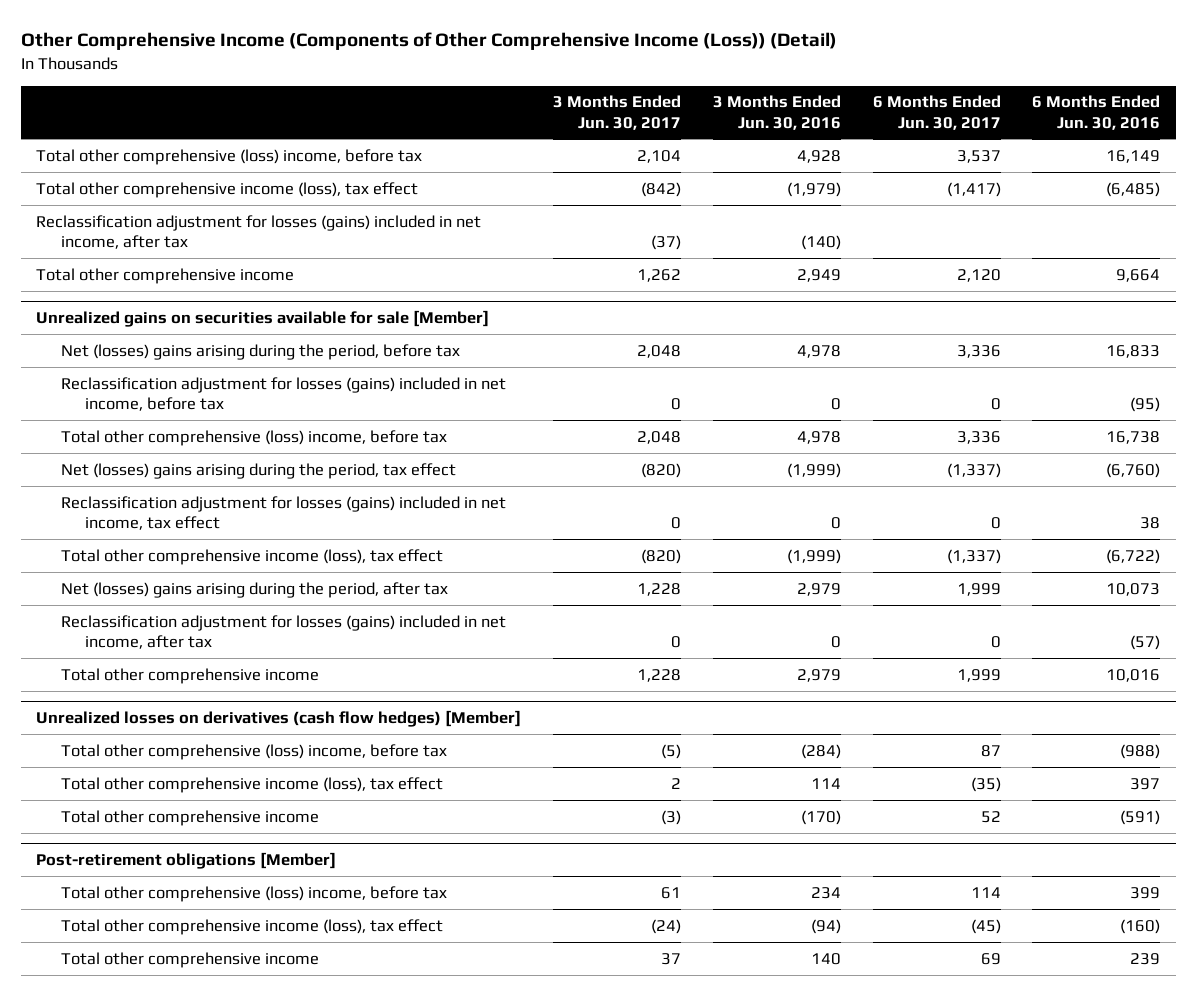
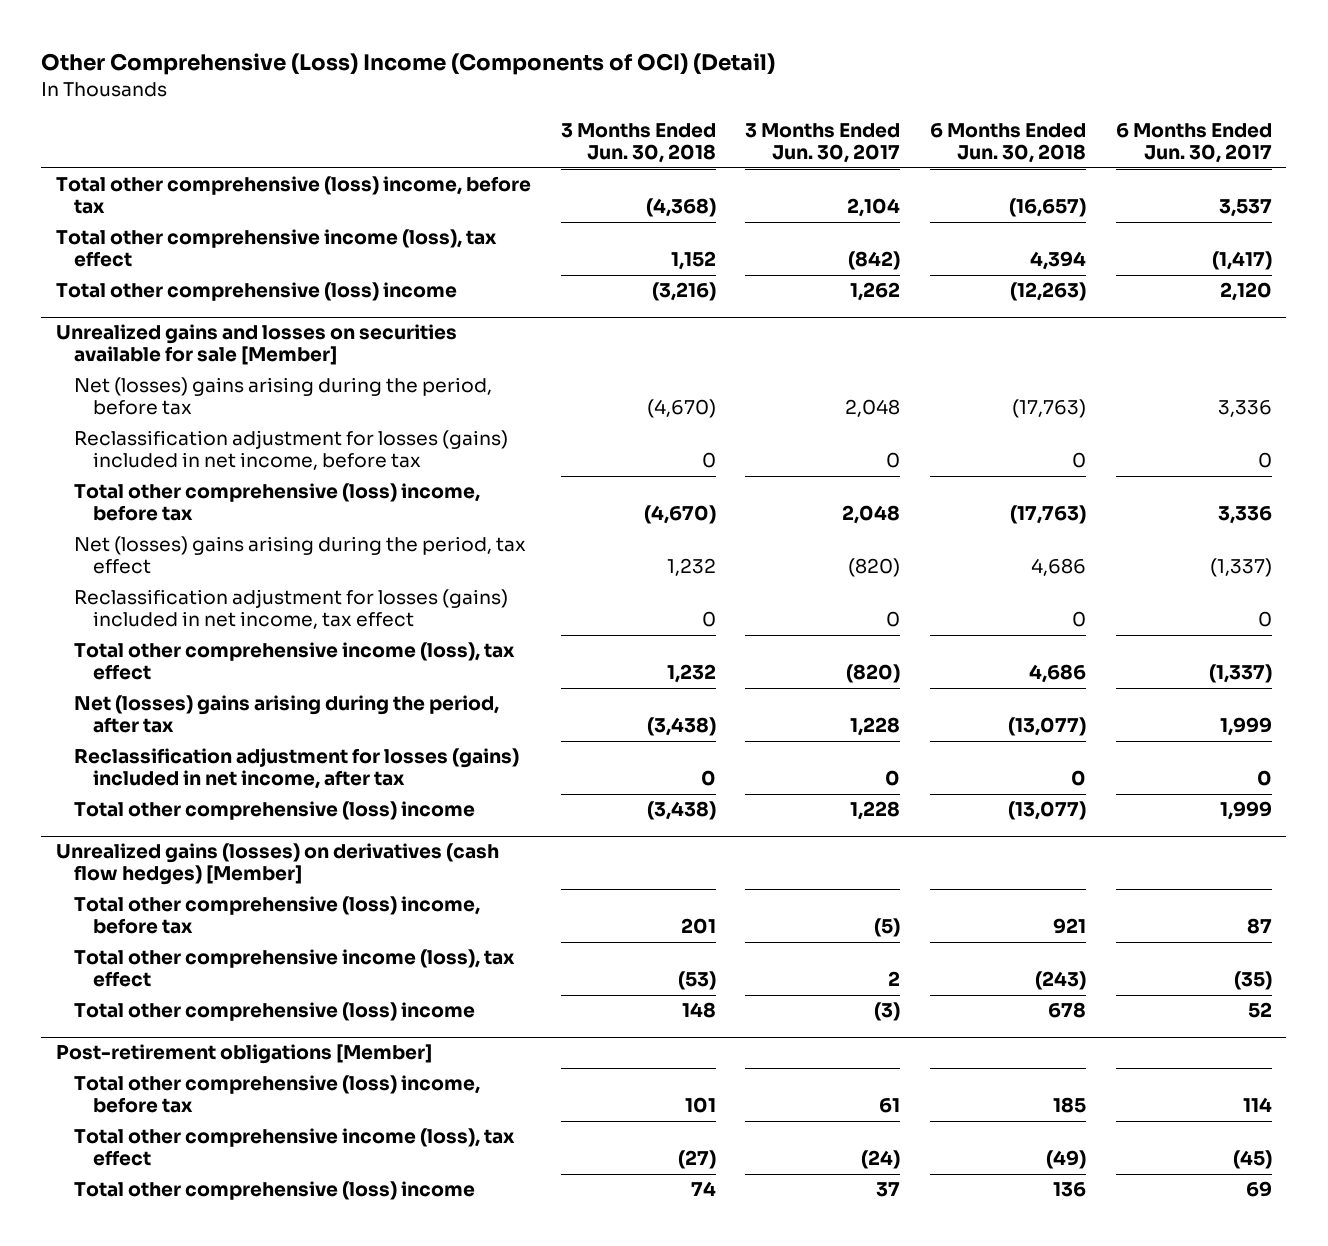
- Other Comprehensive Income (Components of Other Comprehensive Income (Loss)) (Detail)
+ Other Comprehensive (Loss) Income (Components of OCI) (Detail)
- | 3 Months Ended Jun. 30, 2017 | 3 Months Ended Jun. 30, 2016 | 6 Months Ended Jun. 30, 2017 | 6 Months Ended Jun. 30, 2016
+ | 3 Months Ended Jun. 30, 2018 | 3 Months Ended Jun. 30, 2017 | 6 Months Ended Jun. 30, 2018 | 6 Months Ended Jun. 30, 2017
- Reclassification adjustment for losses (gains) included in net income, after tax | (37) | (140) | |
- Total other comprehensive income | 1,262 | 2,949 | 2,120 | 9,664
- Unrealized gains on securities available for sale [Member]
+ Total other comprehensive (loss) income | (3,216) | 1,262 | (12,263) | 2,120
+ Unrealized gains and losses on securities available for sale [Member]
- Total other comprehensive income | 1,228 | 2,979 | 1,999 | 10,016
- Unrealized losses on derivatives (cash flow hedges) [Member]
+ Total other comprehensive (loss) income | (3,438) | 1,228 | (13,077) | 1,999
+ Unrealized gains (losses) on derivatives (cash flow hedges) [Member]
- Total other comprehensive income | (3) | (170) | 52 | (591)
+ Total other comprehensive (loss) income | 148 | (3) | 678 | 52
@ Post-retirement obligations [Member]
- Total other comprehensive income | 37 | 140 | 69 | 239
+ Total other comprehensive (loss) income | 74 | 37 | 136 | 69

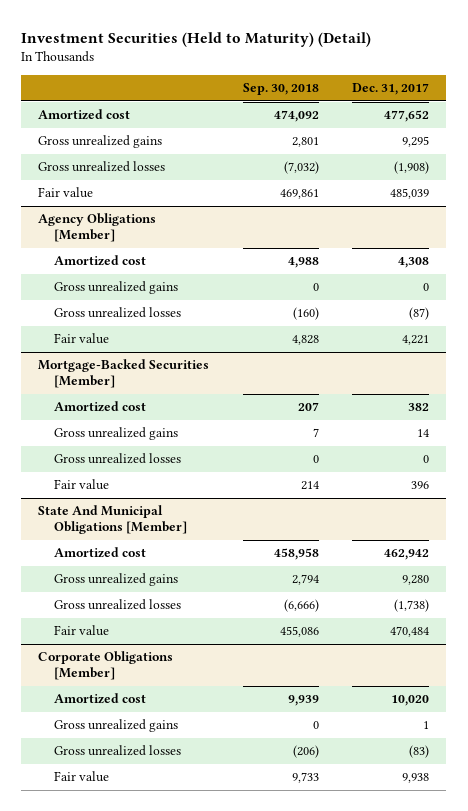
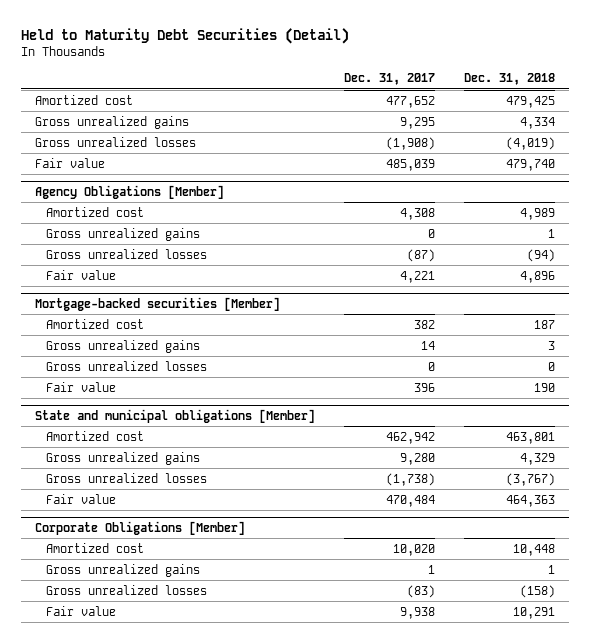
- Investment Securities (Held to Maturity) (Detail)
+ Held to Maturity Debt Securities (Detail)
- | Sep. 30, 2018 | Dec. 31, 2017
+ | Dec. 31, 2017 | Dec. 31, 2018
- Mortgage-Backed Securities [Member]
+ Mortgage-backed securities [Member]
- State And Municipal Obligations [Member]
+ State and municipal obligations [Member]

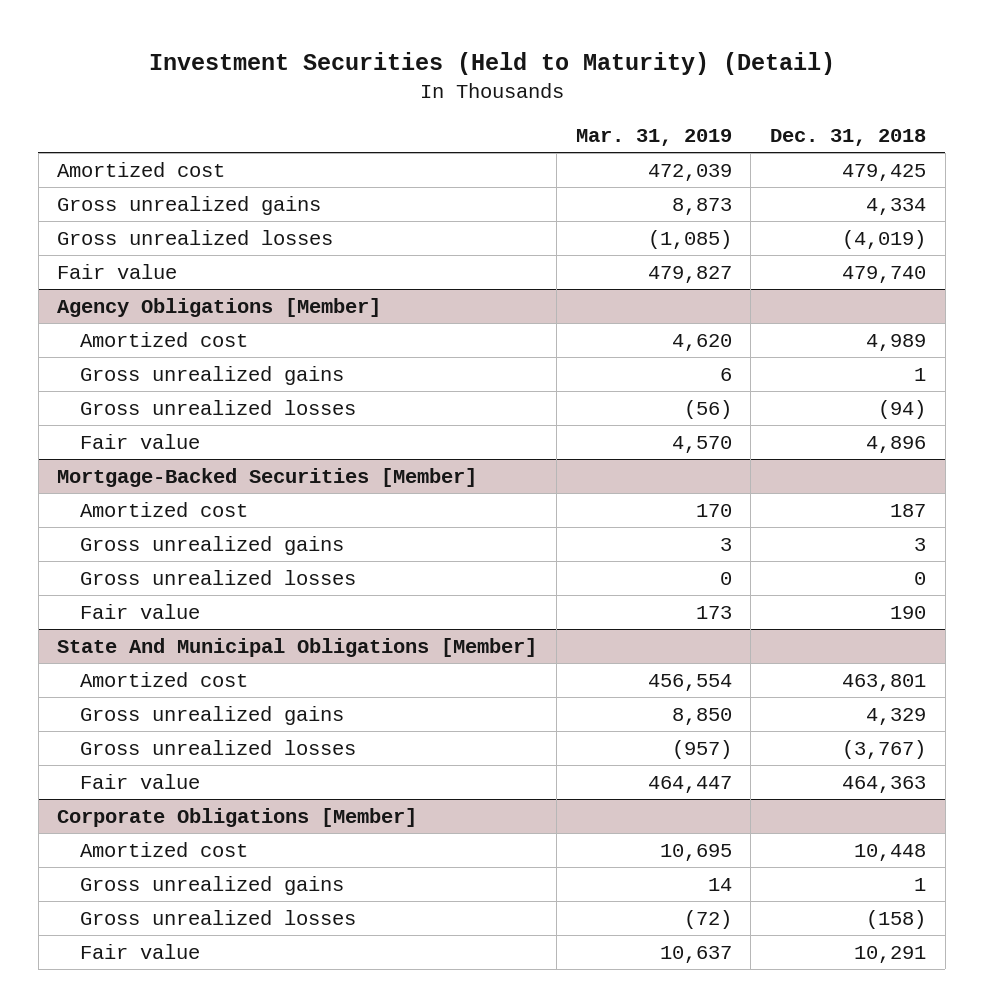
- Held to Maturity Debt Securities (Detail)
+ Investment Securities (Held to Maturity) (Detail)
- | Dec. 31, 2017 | Dec. 31, 2018
+ | Mar. 31, 2019 | Dec. 31, 2018
- Mortgage-backed securities [Member]
+ Mortgage-Backed Securities [Member]
- State and municipal obligations [Member]
+ State And Municipal Obligations [Member]

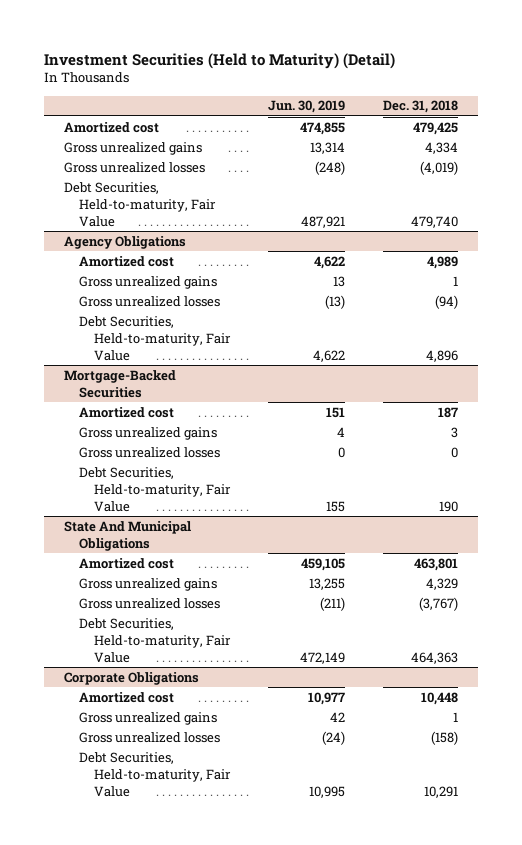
- | Mar. 31, 2019 | Dec. 31, 2018
+ | Jun. 30, 2019 | Dec. 31, 2018
- Fair value | 479,827 | 479,740
- Agency Obligations [Member]
+ Debt Securities, Held-to-maturity, Fair Value | 487,921 | 479,740
+ Agency Obligations
- Fair value | 4,570 | 4,896
- Mortgage-Backed Securities [Member]
+ Debt Securities, Held-to-maturity, Fair Value | 4,622 | 4,896
+ Mortgage-Backed Securities
- Fair value | 173 | 190
- State And Municipal Obligations [Member]
+ Debt Securities, Held-to-maturity, Fair Value | 155 | 190
+ State And Municipal Obligations
- Fair value | 464,447 | 464,363
- Corporate Obligations [Member]
+ Debt Securities, Held-to-maturity, Fair Value | 472,149 | 464,363
+ Corporate Obligations
- Fair value | 10,637 | 10,291
+ Debt Securities, Held-to-maturity, Fair Value | 10,995 | 10,291

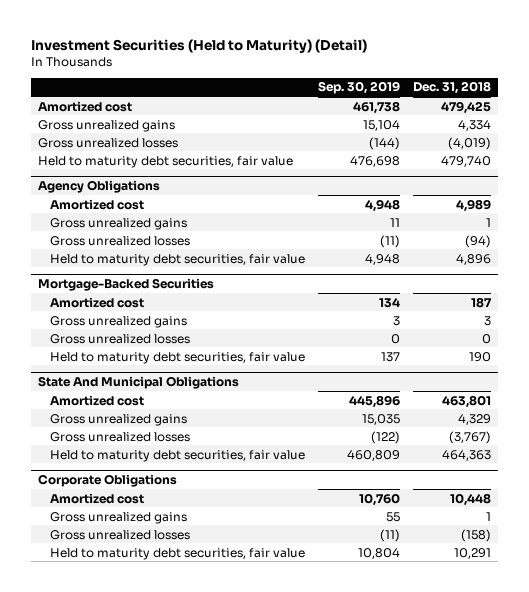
- | Jun. 30, 2019 | Dec. 31, 2018
+ | Sep. 30, 2019 | Dec. 31, 2018
- Debt Securities, Held-to-maturity, Fair Value | 487,921 | 479,740
+ Held to maturity debt securities, fair value | 476,698 | 479,740
@ Agency Obligations
- Debt Securities, Held-to-maturity, Fair Value | 4,622 | 4,896
+ Held to maturity debt securities, fair value | 4,948 | 4,896
@ Mortgage-Backed Securities
- Debt Securities, Held-to-maturity, Fair Value | 155 | 190
+ Held to maturity debt securities, fair value | 137 | 190
@ State And Municipal Obligations
- Debt Securities, Held-to-maturity, Fair Value | 472,149 | 464,363
+ Held to maturity debt securities, fair value | 460,809 | 464,363
@ Corporate Obligations
- Debt Securities, Held-to-maturity, Fair Value | 10,995 | 10,291
+ Held to maturity debt securities, fair value | 10,804 | 10,291

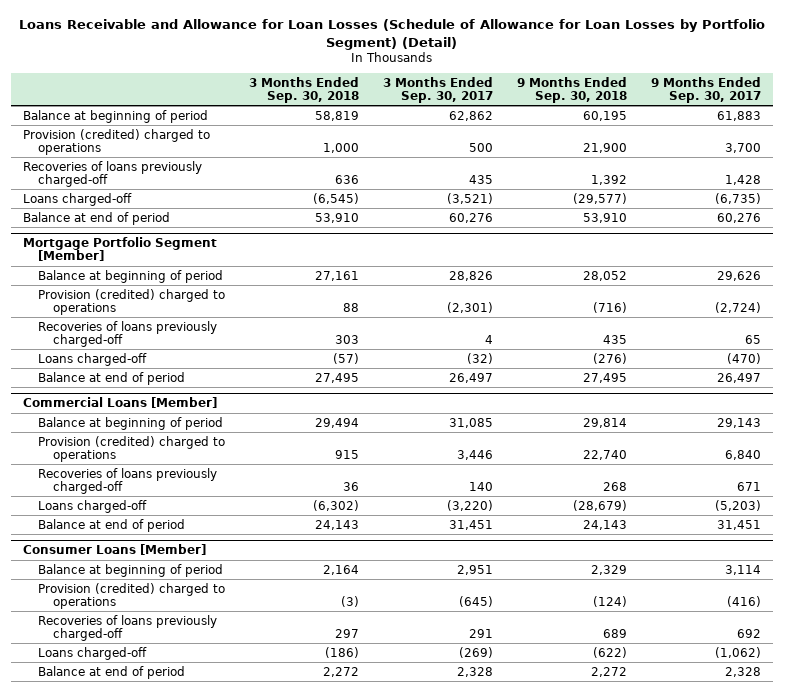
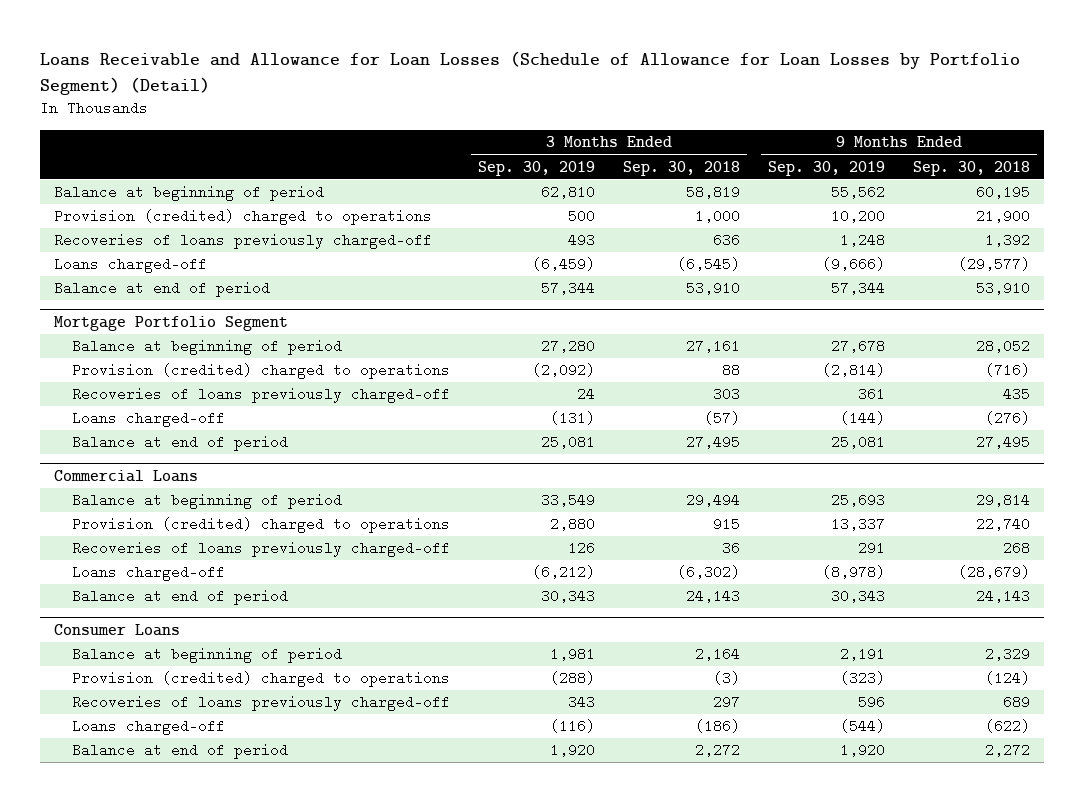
- | 3 Months Ended Sep. 30, 2018 | 3 Months Ended Sep. 30, 2017 | 9 Months Ended Sep. 30, 2018 | 9 Months Ended Sep. 30, 2017
+ | 3 Months Ended Sep. 30, 2019 | 3 Months Ended Sep. 30, 2018 | 9 Months Ended Sep. 30, 2019 | 9 Months Ended Sep. 30, 2018
- Mortgage Portfolio Segment [Member]
+ Mortgage Portfolio Segment
- Commercial Loans [Member]
+ Commercial Loans
- Consumer Loans [Member]
+ Consumer Loans

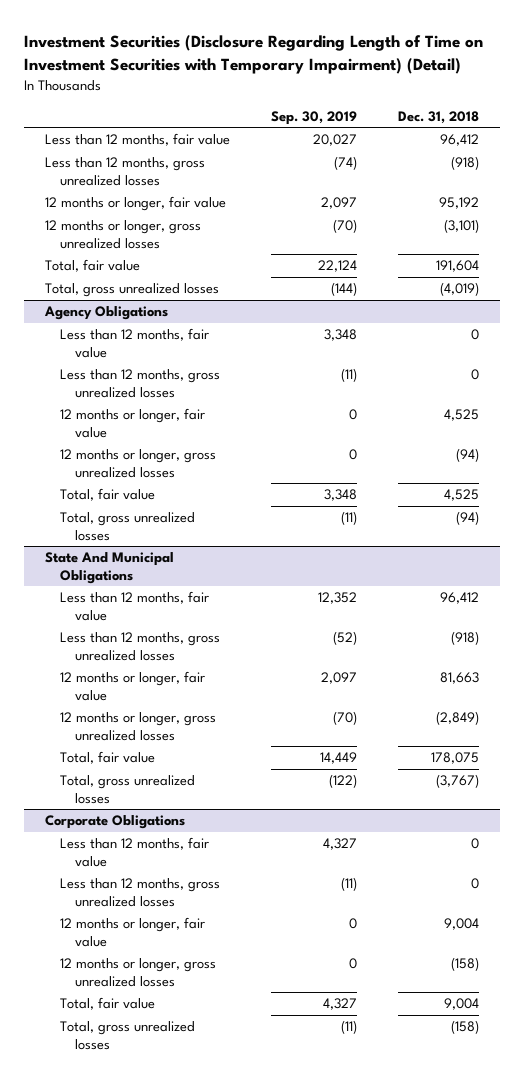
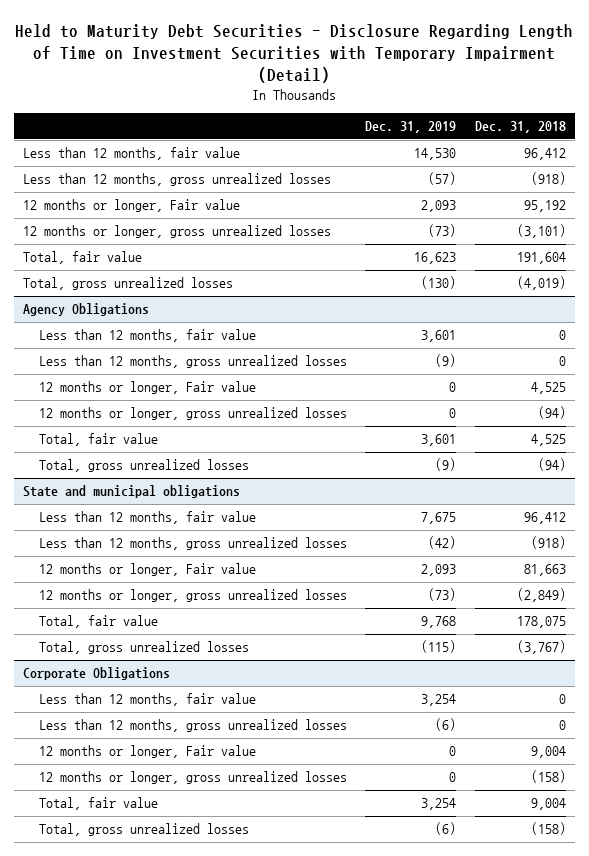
- Investment Securities (Disclosure Regarding Length of Time on Investment Securities with Temporary Impairment) (Detail)
+ Held to Maturity Debt Securities - Disclosure Regarding Length of Time on Investment Securities with Temporary Impairment (Detail)
- | Sep. 30, 2019 | Dec. 31, 2018
+ | Dec. 31, 2019 | Dec. 31, 2018
- 12 months or longer, fair value | 2,097 | 95,192
+ 12 months or longer, Fair value | 2,093 | 95,192
@ Agency Obligations
- 12 months or longer, fair value | 0 | 4,525
+ 12 months or longer, Fair value | 0 | 4,525
- State And Municipal Obligations
+ State and municipal obligations
- 12 months or longer, fair value | 2,097 | 81,663
+ 12 months or longer, Fair value | 2,093 | 81,663
@ Corporate Obligations
- 12 months or longer, fair value | 0 | 9,004
+ 12 months or longer, Fair value | 0 | 9,004

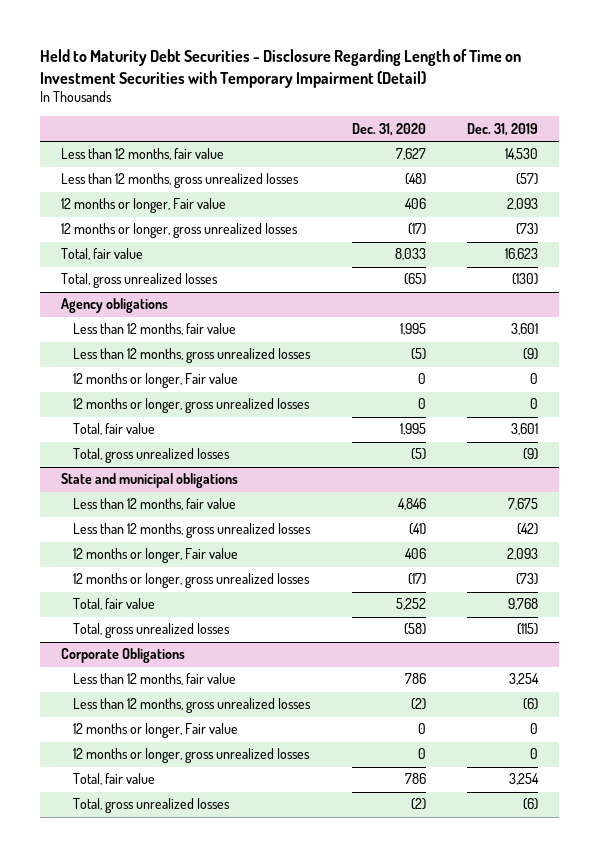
- | Dec. 31, 2019 | Dec. 31, 2018
+ | Dec. 31, 2020 | Dec. 31, 2019
- Agency Obligations
+ Agency obligations

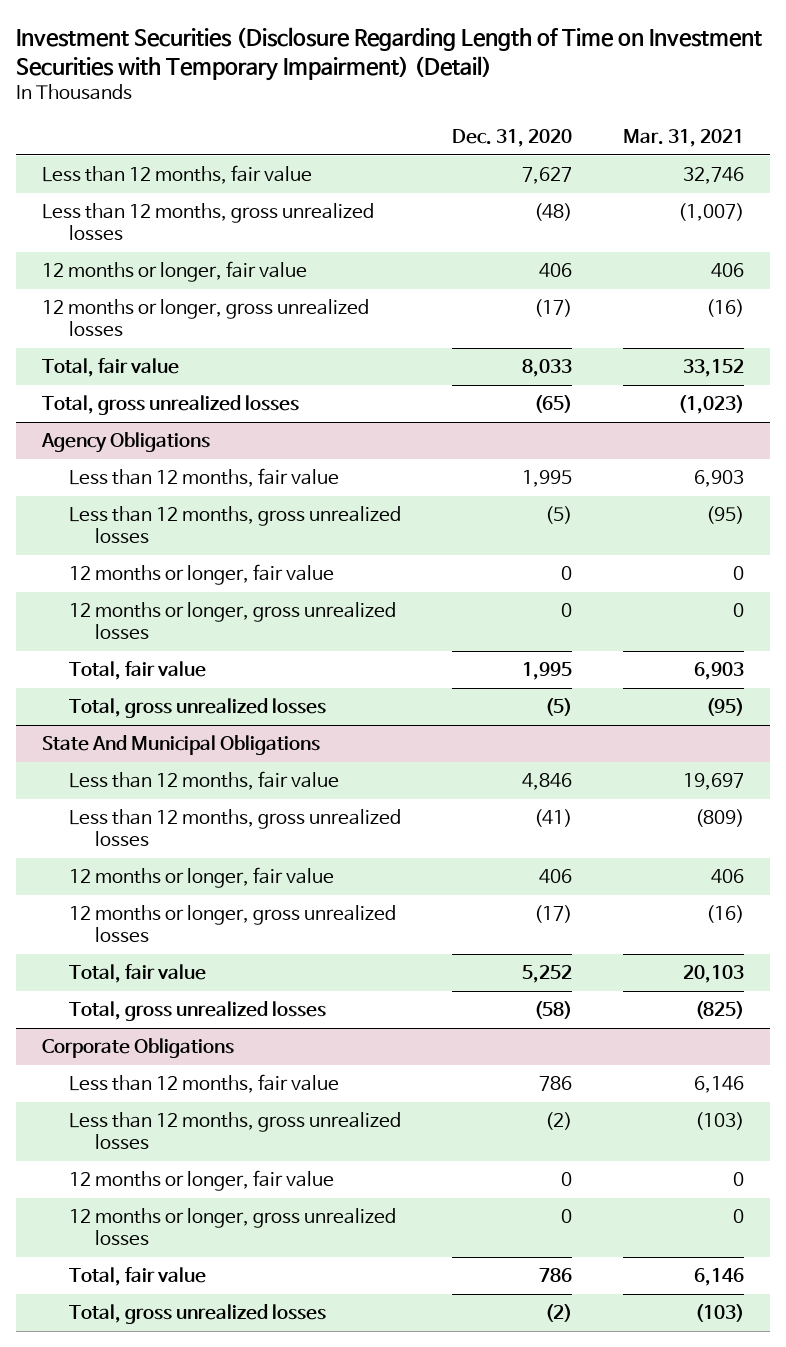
- Held to Maturity Debt Securities - Disclosure Regarding Length of Time on Investment Securities with Temporary Impairment (Detail)
+ Investment Securities (Disclosure Regarding Length of Time on Investment Securities with Temporary Impairment) (Detail)
- | Dec. 31, 2020 | Dec. 31, 2019
+ | Dec. 31, 2020 | Mar. 31, 2021
- 12 months or longer, Fair value | 406 | 2,093
+ 12 months or longer, fair value | 406 | 406
- Agency obligations
+ Agency Obligations
- 12 months or longer, Fair value | 0 | 0
+ 12 months or longer, fair value | 0 | 0
- State and municipal obligations
+ State And Municipal Obligations
- 12 months or longer, Fair value | 406 | 2,093
+ 12 months or longer, fair value | 406 | 406
@ Corporate Obligations
- 12 months or longer, Fair value | 0 | 0
+ 12 months or longer, fair value | 0 | 0

